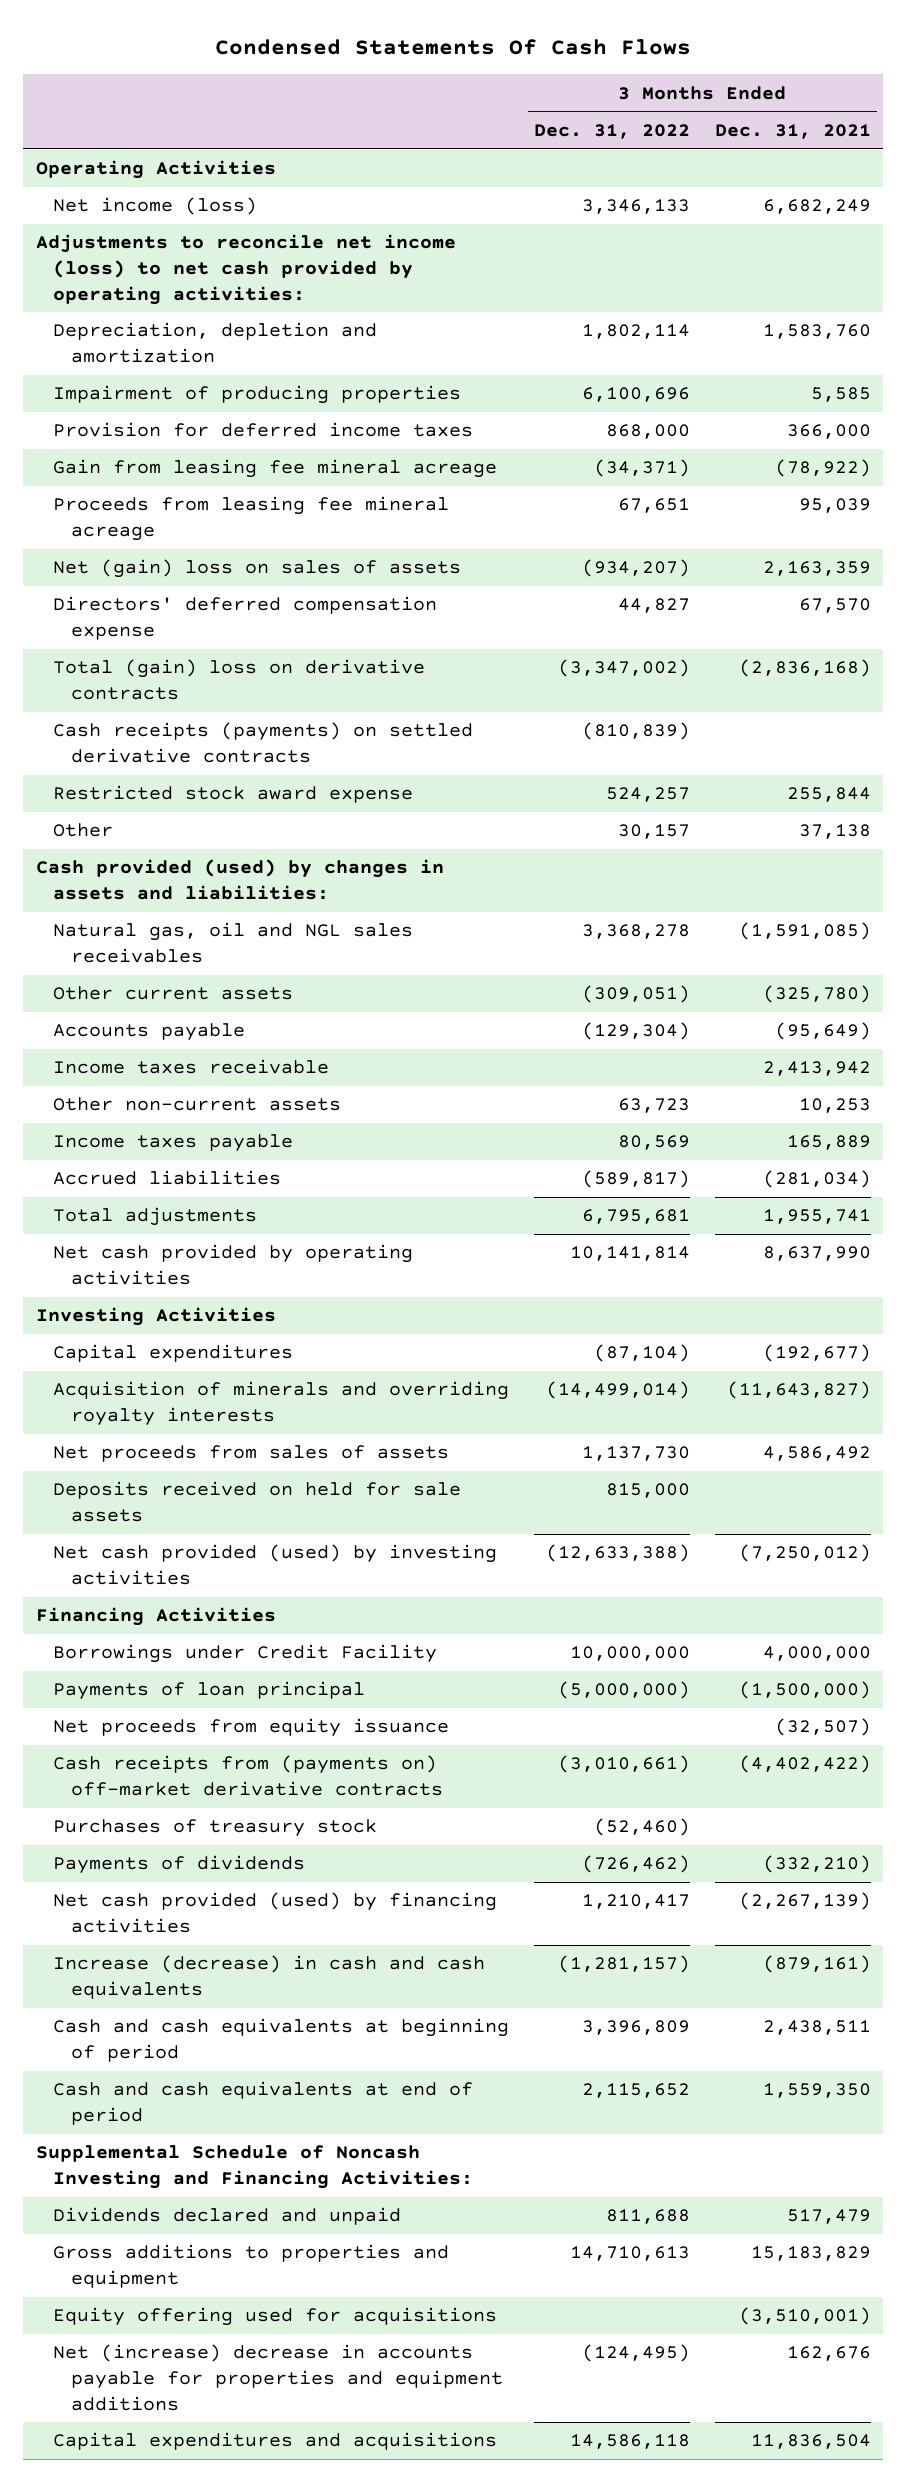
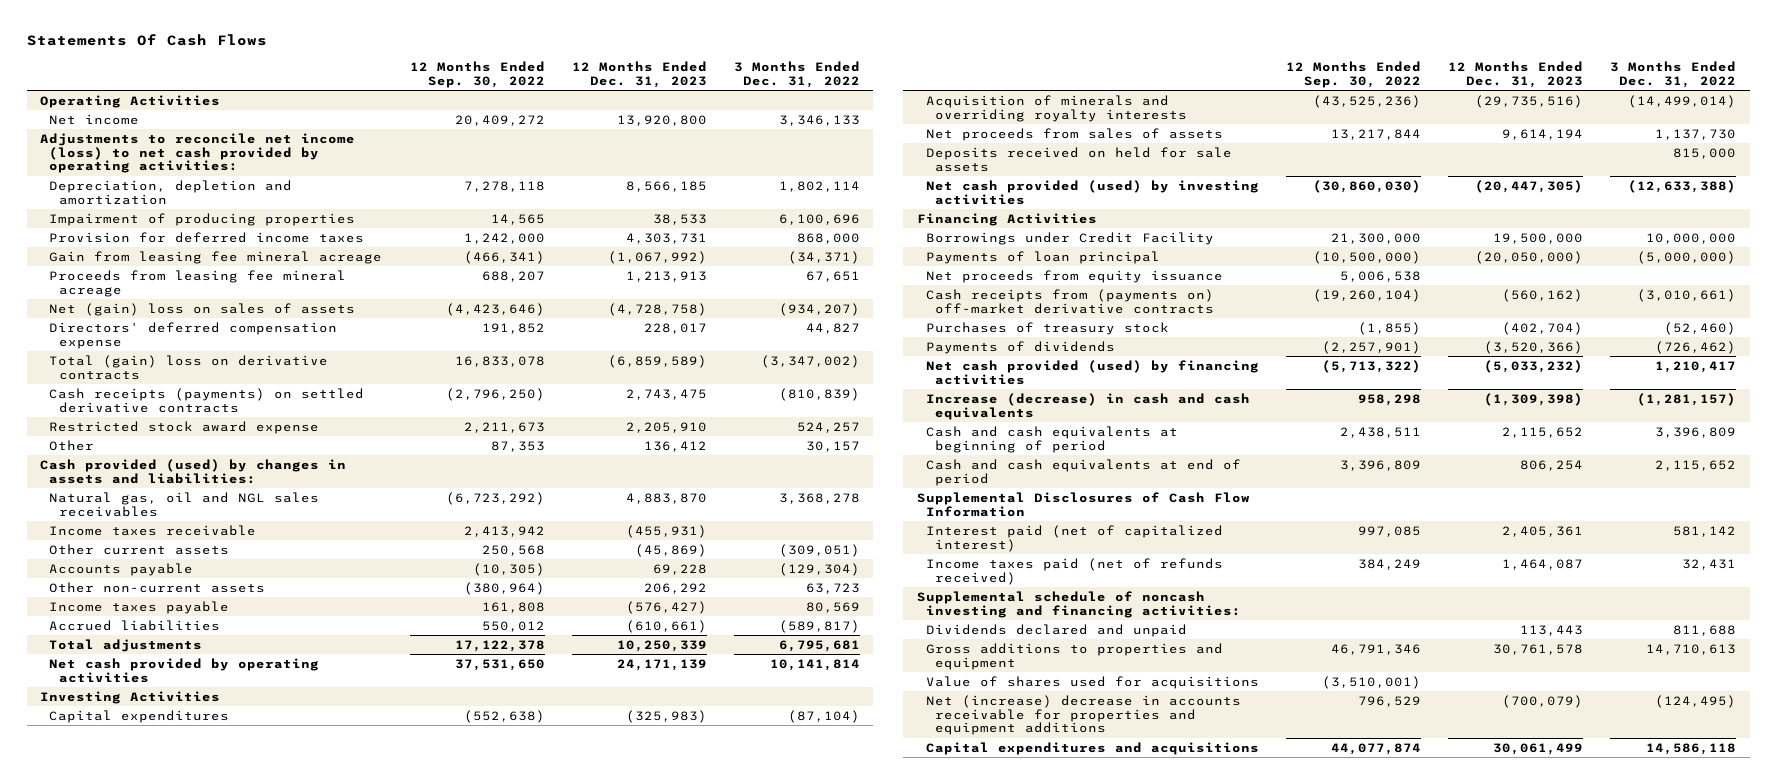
- Condensed Statements Of Cash Flows
+ Statements Of Cash Flows
- | 3 Months Ended Dec. 31, 2022 | 3 Months Ended Dec. 31, 2021
+ | 12 Months Ended Sep. 30, 2022 | 12 Months Ended Dec. 31, 2023 | 3 Months Ended Dec. 31, 2022
- Net income (loss) | 3,346,133 | 6,682,249
+ Net income | 20,409,272 | 13,920,800 | 3,346,133
moved up: Income taxes receivable | 2,413,942 | (455,931) |
- Supplemental Schedule of Noncash Investing and Financing Activities:
+ Supplemental Disclosures of Cash Flow Information
+ Interest paid (net of capitalized interest) | 997,085 | 2,405,361 | 581,142
+ Income taxes paid (net of refunds received) | 384,249 | 1,464,087 | 32,431
+ Supplemental schedule of noncash investing and financing activities:
- Equity offering used for acquisitions | | (3,510,001)
- Net (increase) decrease in accounts payable for properties and equipment additions | (124,495) | 162,676
+ Value of shares used for acquisitions | (3,510,001) | |
+ Net (increase) decrease in accounts receivable for properties and equipment additions | 796,529 | (700,079) | (124,495)

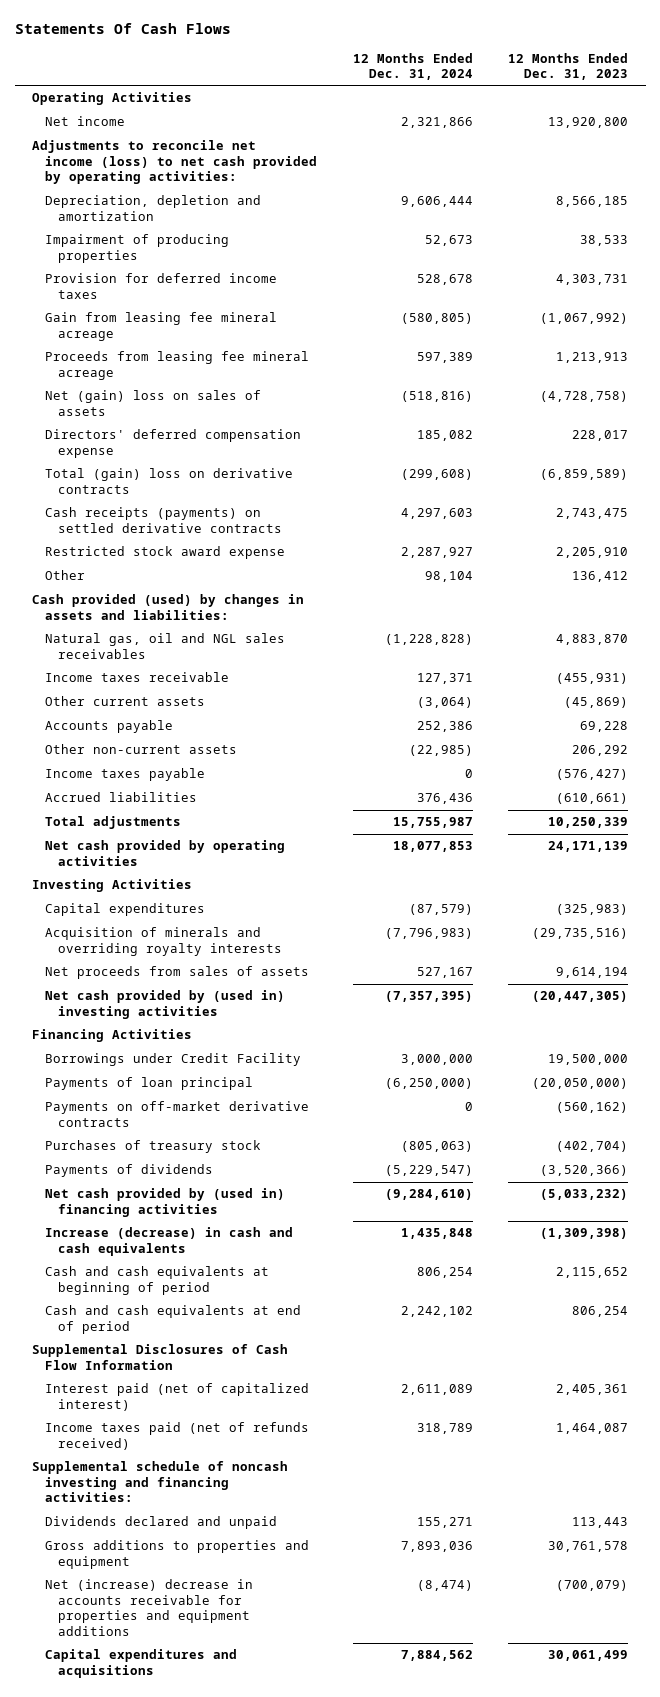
- | 12 Months Ended Sep. 30, 2022 | 12 Months Ended Dec. 31, 2023 | 3 Months Ended Dec. 31, 2022
+ | 12 Months Ended Dec. 31, 2024 | 12 Months Ended Dec. 31, 2023
- Deposits received on held for sale assets | | | 815,000
- Net cash provided (used) by investing activities | (30,860,030) | (20,447,305) | (12,633,388)
+ Net cash provided by (used in) investing activities | (7,357,395) | (20,447,305)
- Net proceeds from equity issuance | 5,006,538 | |
- Cash receipts from (payments on) off-market derivative contracts | (19,260,104) | (560,162) | (3,010,661)
+ Payments on off-market derivative contracts | 0 | (560,162)
- Net cash provided (used) by financing activities | (5,713,322) | (5,033,232) | 1,210,417
+ Net cash provided by (used in) financing activities | (9,284,610) | (5,033,232)
- Value of shares used for acquisitions | (3,510,001) | |

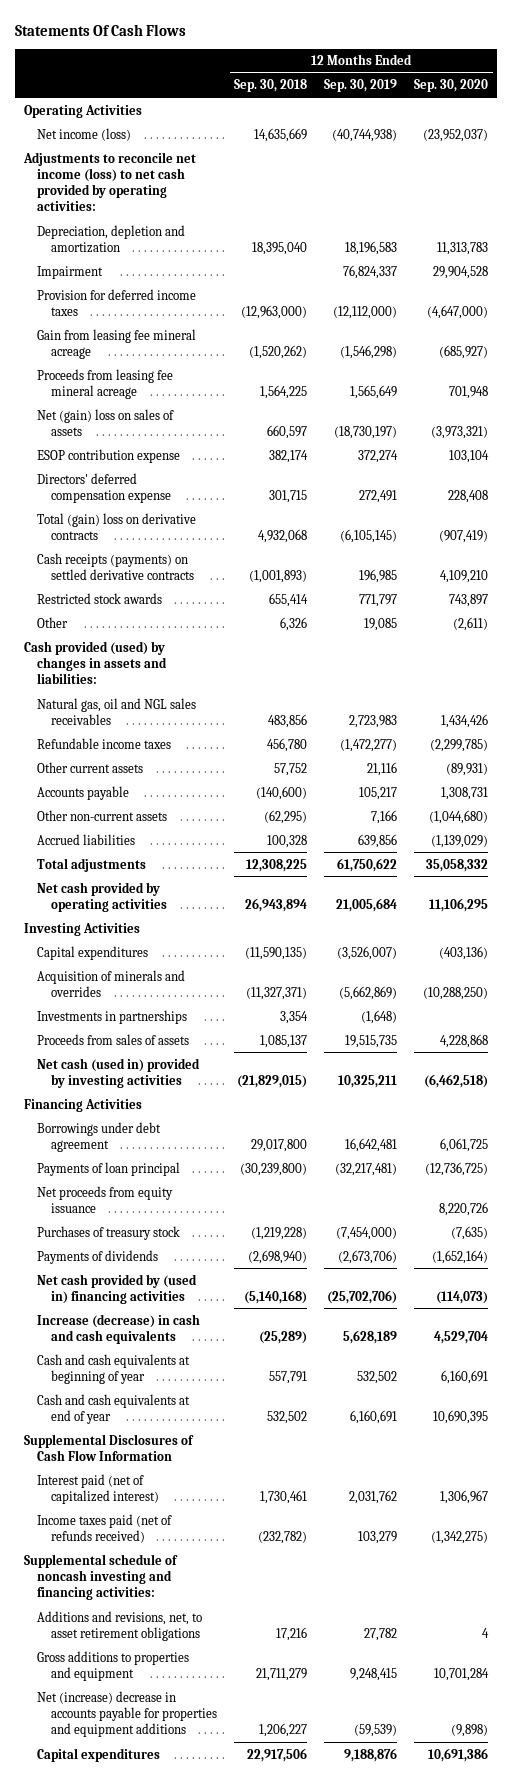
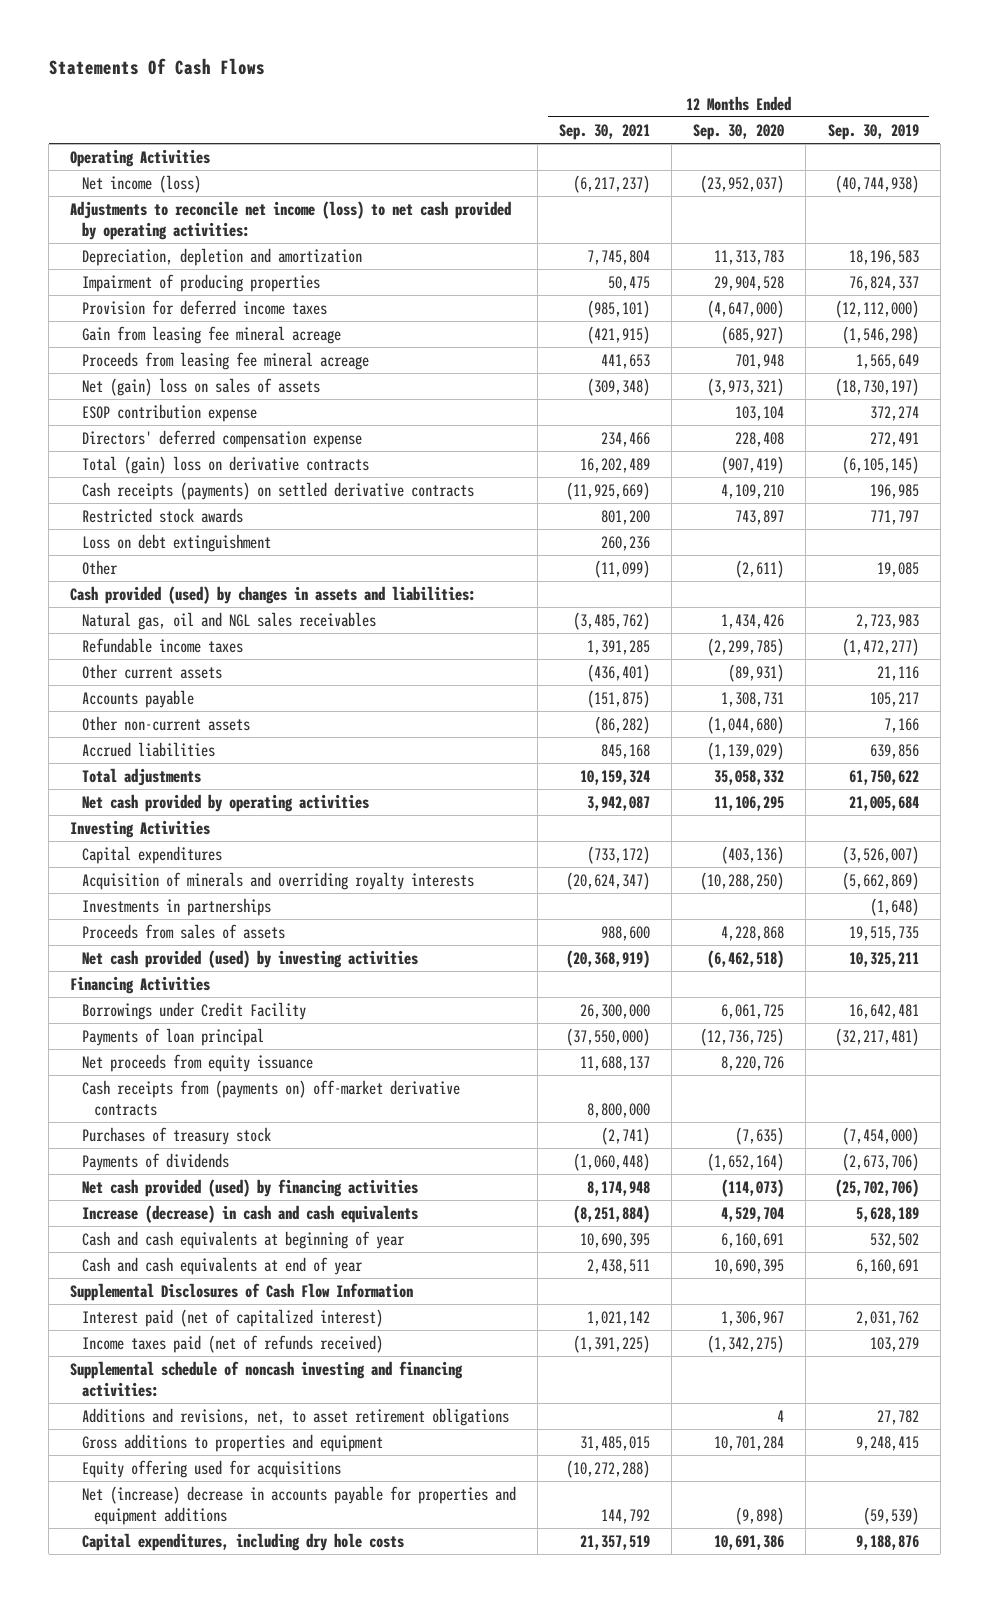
- | 12 Months Ended Sep. 30, 2018 | 12 Months Ended Sep. 30, 2019 | 12 Months Ended Sep. 30, 2020
+ | 12 Months Ended Sep. 30, 2021 | 12 Months Ended Sep. 30, 2020 | 12 Months Ended Sep. 30, 2019
- Impairment | | 76,824,337 | 29,904,528
+ Impairment of producing properties | 50,475 | 29,904,528 | 76,824,337
+ Loss on debt extinguishment | 260,236 | |
- Acquisition of minerals and overrides | (11,327,371) | (5,662,869) | (10,288,250)
+ Acquisition of minerals and overriding royalty interests | (20,624,347) | (10,288,250) | (5,662,869)
- Net cash (used in) provided by investing activities | (21,829,015) | 10,325,211 | (6,462,518)
+ Net cash provided (used) by investing activities | (20,368,919) | (6,462,518) | 10,325,211
- Borrowings under debt agreement | 29,017,800 | 16,642,481 | 6,061,725
+ Borrowings under Credit Facility | 26,300,000 | 6,061,725 | 16,642,481
+ Cash receipts from (payments on) off-market derivative contracts | 8,800,000 | |
- Net cash provided by (used in) financing activities | (5,140,168) | (25,702,706) | (114,073)
+ Net cash provided (used) by financing activities | 8,174,948 | (114,073) | (25,702,706)
+ Equity offering used for acquisitions | (10,272,288) | |
- Capital expenditures | 22,917,506 | 9,188,876 | 10,691,386
+ Capital expenditures, including dry hole costs | 21,357,519 | 10,691,386 | 9,188,876

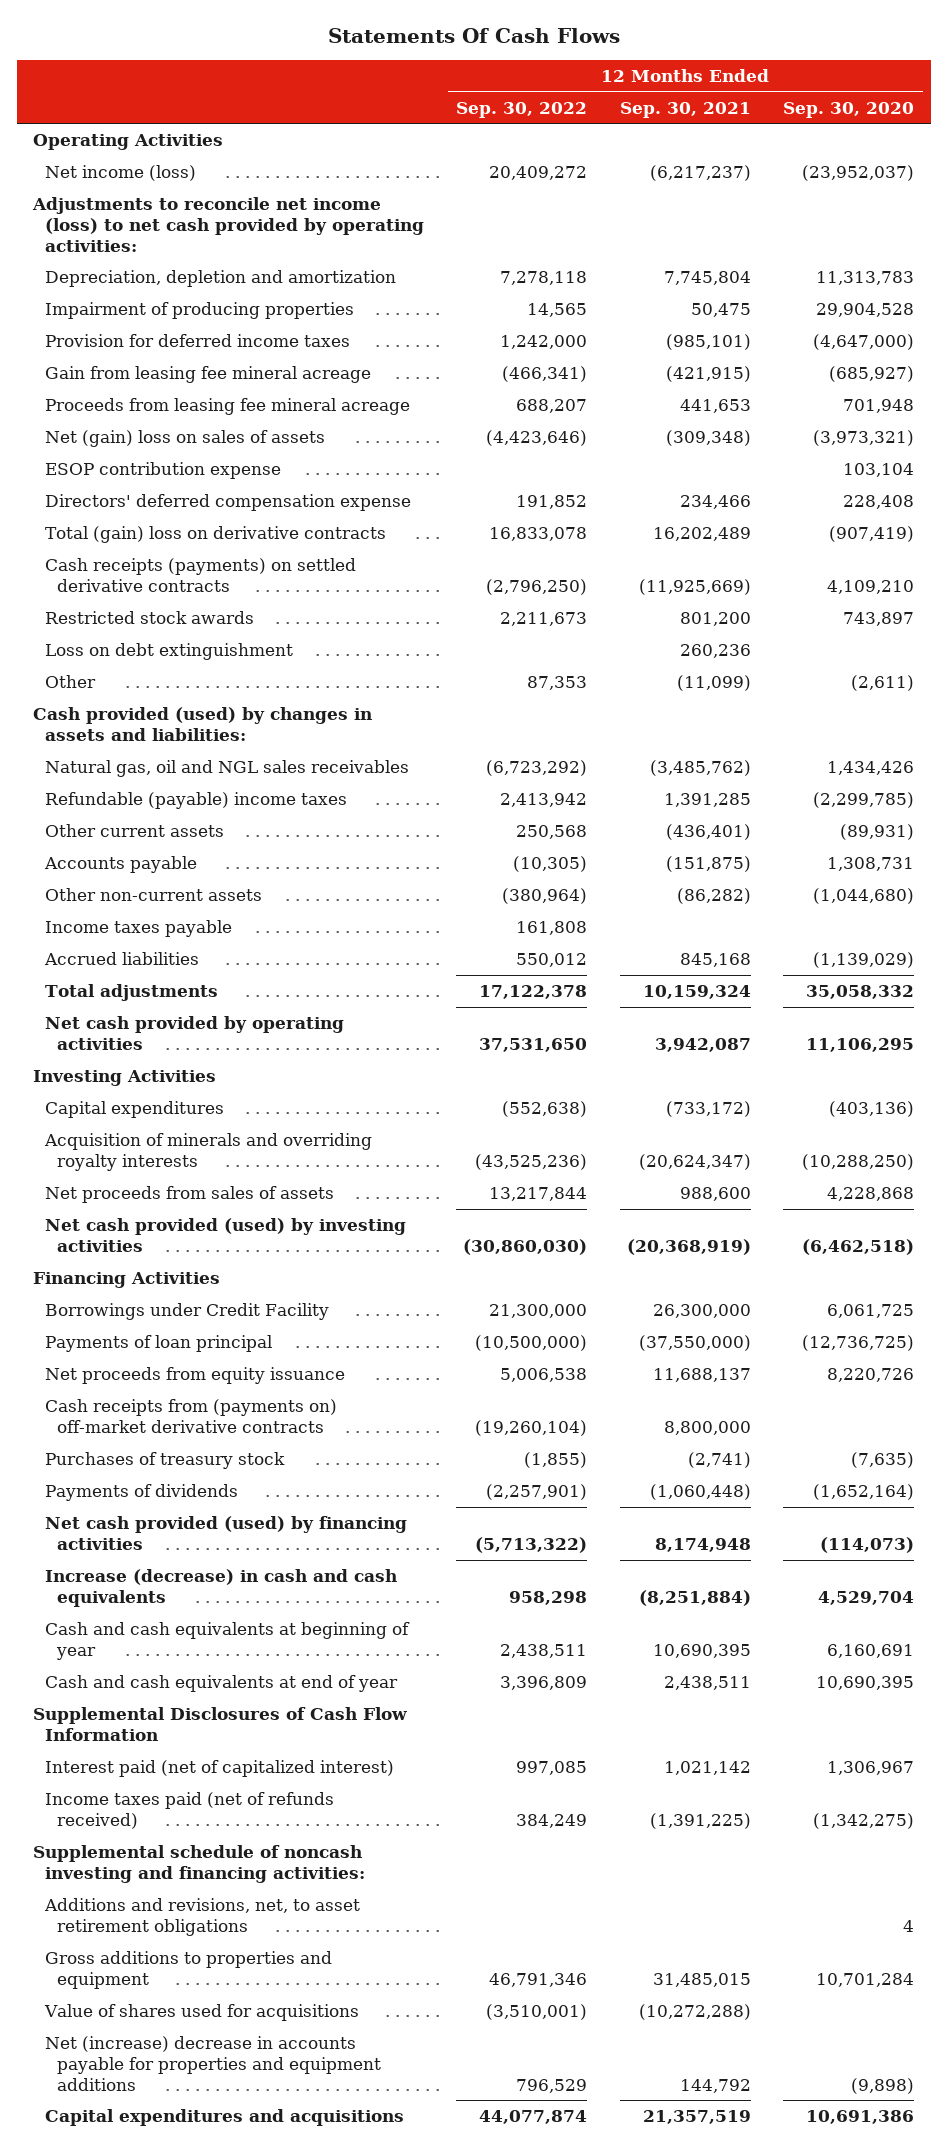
- | 12 Months Ended Sep. 30, 2021 | 12 Months Ended Sep. 30, 2020 | 12 Months Ended Sep. 30, 2019
+ | 12 Months Ended Sep. 30, 2022 | 12 Months Ended Sep. 30, 2021 | 12 Months Ended Sep. 30, 2020
- Refundable income taxes | 1,391,285 | (2,299,785) | (1,472,277)
+ Refundable (payable) income taxes | 2,413,942 | 1,391,285 | (2,299,785)
+ Income taxes payable | 161,808 | |
- Investments in partnerships | | | (1,648)
- Proceeds from sales of assets | 988,600 | 4,228,868 | 19,515,735
+ Net proceeds from sales of assets | 13,217,844 | 988,600 | 4,228,868
- Equity offering used for acquisitions | (10,272,288) | |
+ Value of shares used for acquisitions | (3,510,001) | (10,272,288) |
- Capital expenditures, including dry hole costs | 21,357,519 | 10,691,386 | 9,188,876
+ Capital expenditures and acquisitions | 44,077,874 | 21,357,519 | 10,691,386

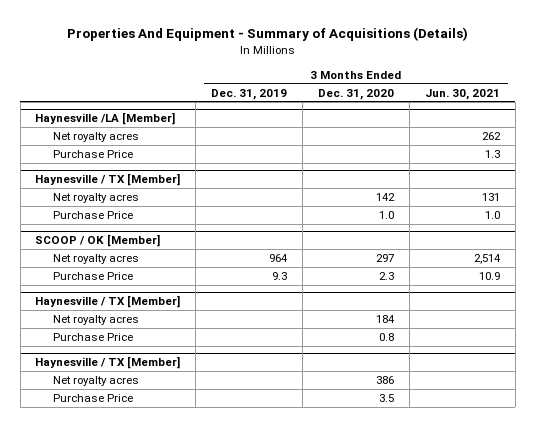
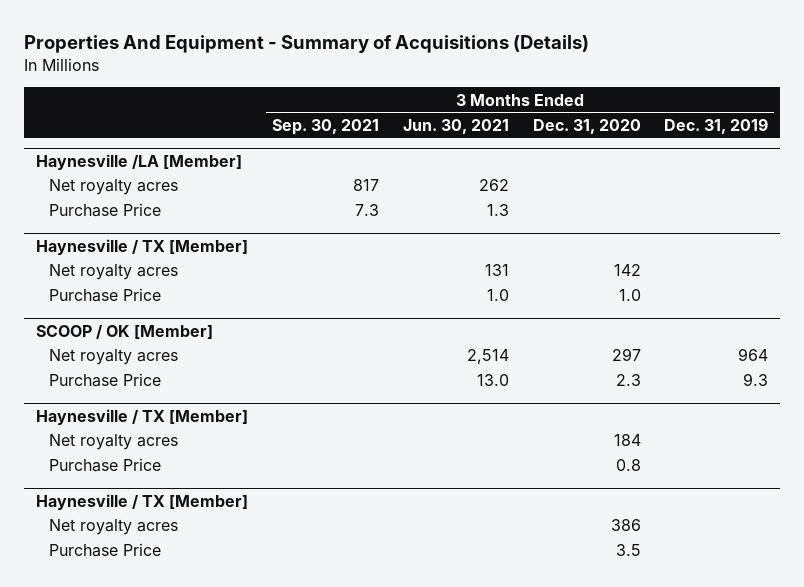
- | 3 Months Ended Dec. 31, 2019 | 3 Months Ended Dec. 31, 2020 | 3 Months Ended Jun. 30, 2021
+ | 3 Months Ended Sep. 30, 2021 | 3 Months Ended Jun. 30, 2021 | 3 Months Ended Dec. 31, 2020 | 3 Months Ended Dec. 31, 2019
@ SCOOP / OK [Member]
- Purchase Price | 9.3 | 2.3 | 10.9
+ Purchase Price | | 13.0 | 2.3 | 9.3

